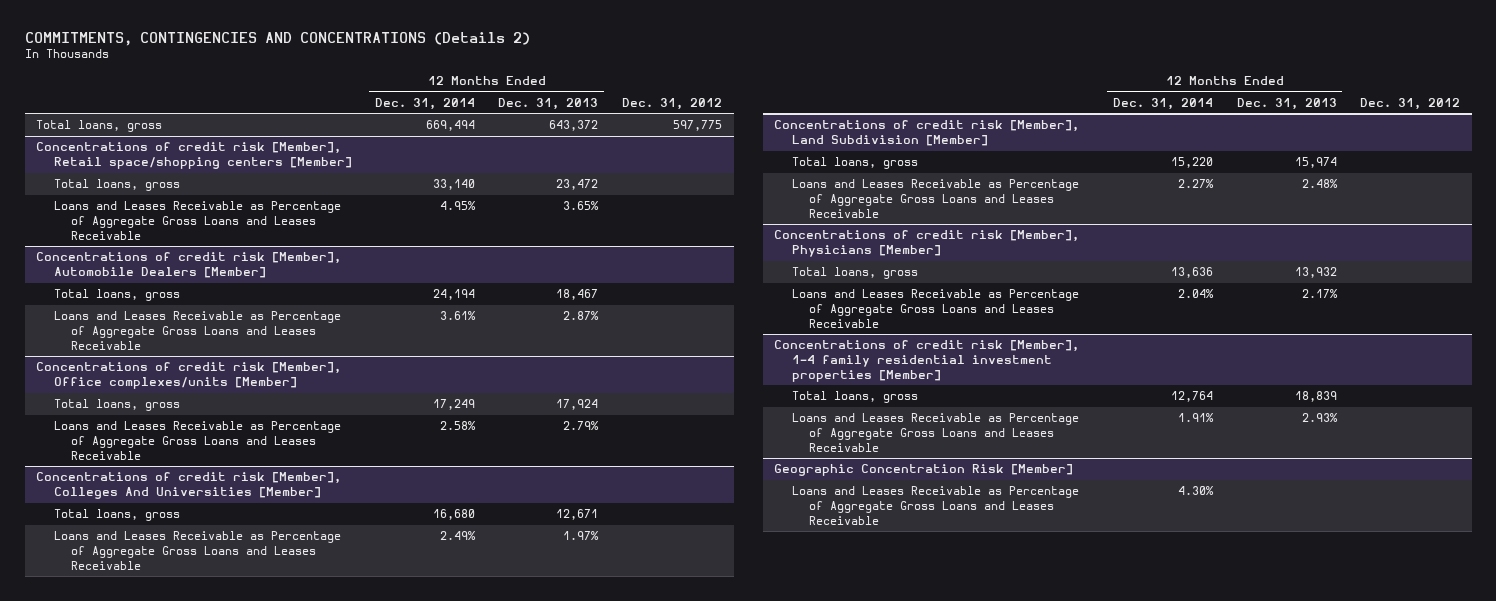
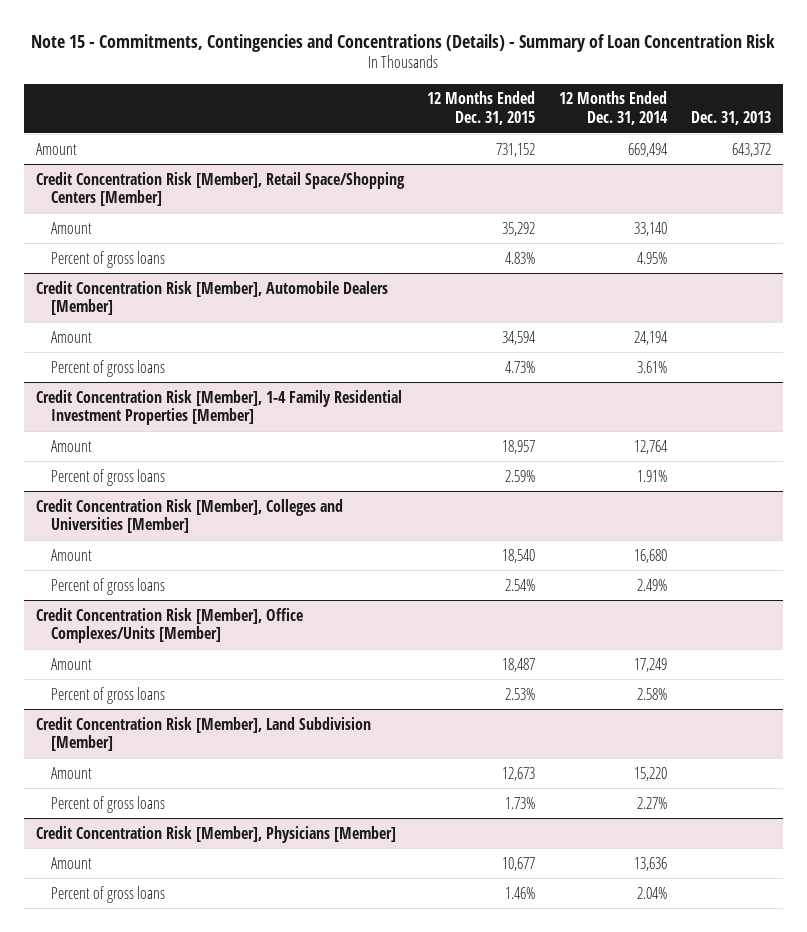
- COMMITMENTS, CONTINGENCIES AND CONCENTRATIONS (Details 2)
+ Note 15 - Commitments, Contingencies and Concentrations (Details) - Summary of Loan Concentration Risk
- | 12 Months Ended Dec. 31, 2014 | 12 Months Ended Dec. 31, 2013 | Dec. 31, 2012
+ | 12 Months Ended Dec. 31, 2015 | 12 Months Ended Dec. 31, 2014 | Dec. 31, 2013
- Total loans, gross | 669,494 | 643,372 | 597,775
- Concentrations of credit risk [Member], Retail space/shopping centers [Member]
- Total loans, gross | 33,140 | 23,472 |
- Loans and Leases Receivable as Percentage of Aggregate Gross Loans and Leases Receivable | 4.95% | 3.65% |
- Concentrations of credit risk [Member], Automobile Dealers [Member]
- Total loans, gross | 24,194 | 18,467 |
- Loans and Leases Receivable as Percentage of Aggregate Gross Loans and Leases Receivable | 3.61% | 2.87% |
- Concentrations of credit risk [Member], Office complexes/units [Member]
- Total loans, gross | 17,249 | 17,924 |
- Loans and Leases Receivable as Percentage of Aggregate Gross Loans and Leases Receivable | 2.58% | 2.79% |
- Concentrations of credit risk [Member], Colleges And Universities [Member]
- Total loans, gross | 16,680 | 12,671 |
- Loans and Leases Receivable as Percentage of Aggregate Gross Loans and Leases Receivable | 2.49% | 1.97% |
- Concentrations of credit risk [Member], Land Subdivision [Member]
- Total loans, gross | 15,220 | 15,974 |
- Loans and Leases Receivable as Percentage of Aggregate Gross Loans and Leases Receivable | 2.27% | 2.48% |
- Concentrations of credit risk [Member], Physicians [Member]
- Total loans, gross | 13,636 | 13,932 |
- Loans and Leases Receivable as Percentage of Aggregate Gross Loans and Leases Receivable | 2.04% | 2.17% |
- Concentrations of credit risk [Member], 1-4 family residential investment properties [Member]
- Total loans, gross | 12,764 | 18,839 |
- Loans and Leases Receivable as Percentage of Aggregate Gross Loans and Leases Receivable | 1.91% | 2.93% |
- Geographic Concentration Risk [Member]
- Loans and Leases Receivable as Percentage of Aggregate Gross Loans and Leases Receivable | 4.30% | |
+ Amount | 731,152 | 669,494 | 643,372
+ Credit Concentration Risk [Member], Retail Space/Shopping Centers [Member]
+ Amount | 35,292 | 33,140 |
+ Percent of gross loans | 4.83% | 4.95% |
+ Credit Concentration Risk [Member], Automobile Dealers [Member]
+ Amount | 34,594 | 24,194 |
+ Percent of gross loans | 4.73% | 3.61% |
+ Credit Concentration Risk [Member], 1-4 Family Residential Investment Properties [Member]
+ Amount | 18,957 | 12,764 |
+ Percent of gross loans | 2.59% | 1.91% |
+ Credit Concentration Risk [Member], Colleges and Universities [Member]
+ Amount | 18,540 | 16,680 |
+ Percent of gross loans | 2.54% | 2.49% |
+ Credit Concentration Risk [Member], Office Complexes/Units [Member]
+ Amount | 18,487 | 17,249 |
+ Percent of gross loans | 2.53% | 2.58% |
+ Credit Concentration Risk [Member], Land Subdivision [Member]
+ Amount | 12,673 | 15,220 |
+ Percent of gross loans | 1.73% | 2.27% |
+ Credit Concentration Risk [Member], Physicians [Member]
+ Amount | 10,677 | 13,636 |
+ Percent of gross loans | 1.46% | 2.04% |

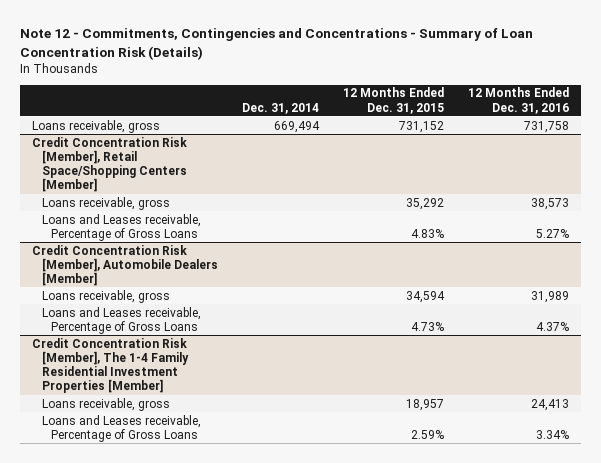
- Note 15 - Commitments, Contingencies and Concentrations (Details) - Summary of Loan Concentration Risk
+ Note 12 - Commitments, Contingencies and Concentrations - Summary of Loan Concentration Risk (Details)
- | 12 Months Ended Dec. 31, 2015 | 12 Months Ended Dec. 31, 2014 | Dec. 31, 2013
+ | Dec. 31, 2014 | 12 Months Ended Dec. 31, 2015 | 12 Months Ended Dec. 31, 2016
- Amount | 731,152 | 669,494 | 643,372
+ Loans receivable, gross | 669,494 | 731,152 | 731,758
@ Credit Concentration Risk [Member], Retail Space/Shopping Centers [Member]
- Amount | 35,292 | 33,140 |
- Percent of gross loans | 4.83% | 4.95% |
+ Loans receivable, gross | | 35,292 | 38,573
+ Loans and Leases receivable, Percentage of Gross Loans | | 4.83% | 5.27%
@ Credit Concentration Risk [Member], Automobile Dealers [Member]
- Amount | 34,594 | 24,194 |
- Percent of gross loans | 4.73% | 3.61% |
- Credit Concentration Risk [Member], 1-4 Family Residential Investment Properties [Member]
- Amount | 18,957 | 12,764 |
- Percent of gross loans | 2.59% | 1.91% |
- Credit Concentration Risk [Member], Colleges and Universities [Member]
- Amount | 18,540 | 16,680 |
- Percent of gross loans | 2.54% | 2.49% |
- Credit Concentration Risk [Member], Office Complexes/Units [Member]
- Amount | 18,487 | 17,249 |
- Percent of gross loans | 2.53% | 2.58% |
- Credit Concentration Risk [Member], Land Subdivision [Member]
- Amount | 12,673 | 15,220 |
- Percent of gross loans | 1.73% | 2.27% |
- Credit Concentration Risk [Member], Physicians [Member]
- Amount | 10,677 | 13,636 |
- Percent of gross loans | 1.46% | 2.04% |
@ Credit Concentration Risk [Member], Automobile Dealers [Member]
+ Loans receivable, gross | | 34,594 | 31,989
+ Loans and Leases receivable, Percentage of Gross Loans | | 4.73% | 4.37%
+ Credit Concentration Risk [Member], The 1-4 Family Residential Investment Properties [Member]
+ Loans receivable, gross | | 18,957 | 24,413
+ Loans and Leases receivable, Percentage of Gross Loans | | 2.59% | 3.34%

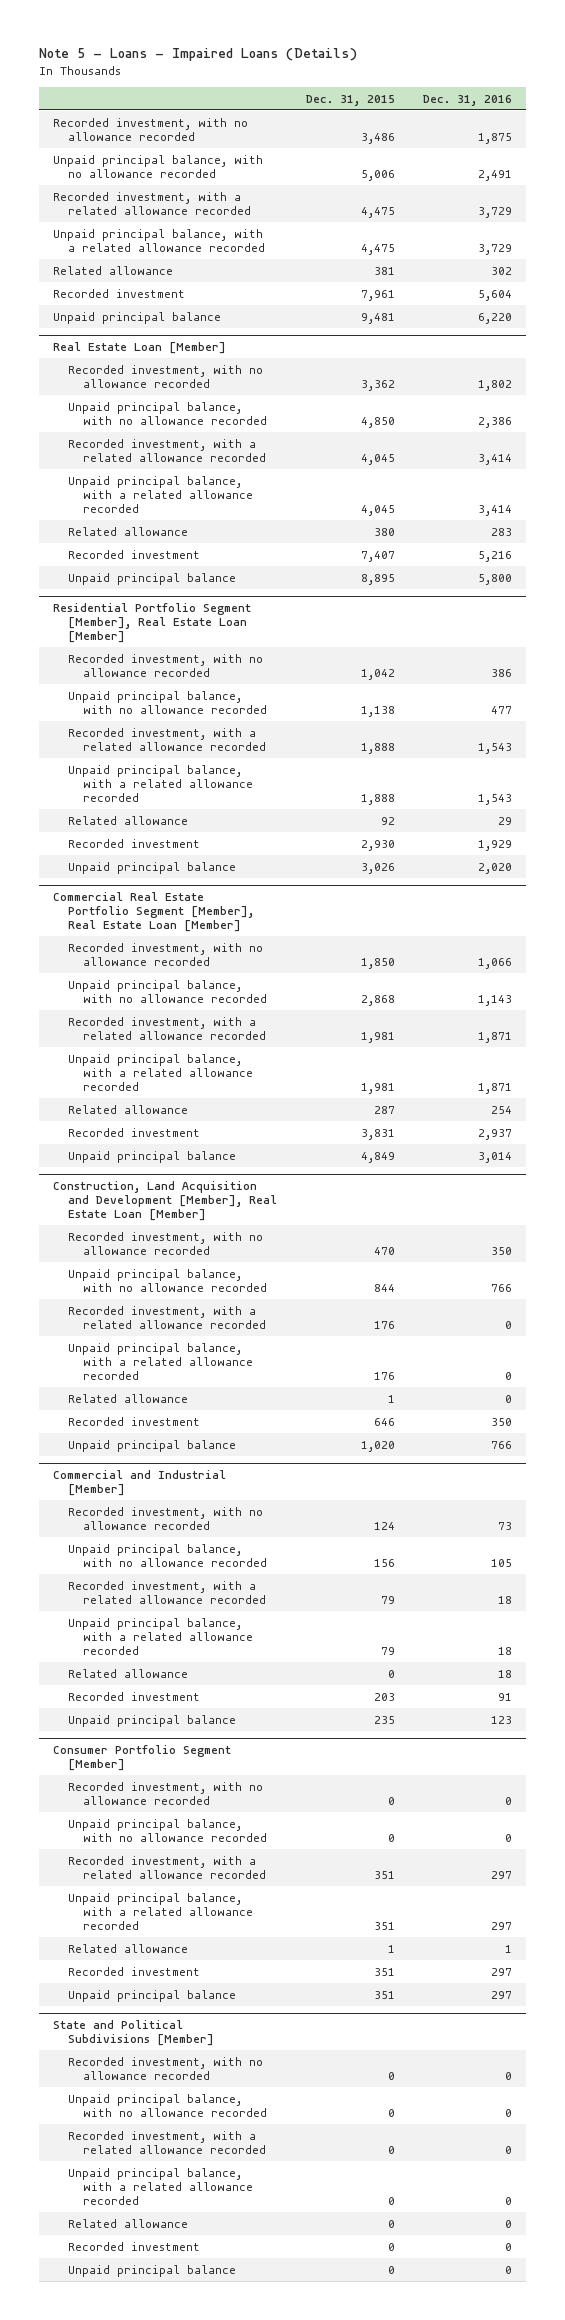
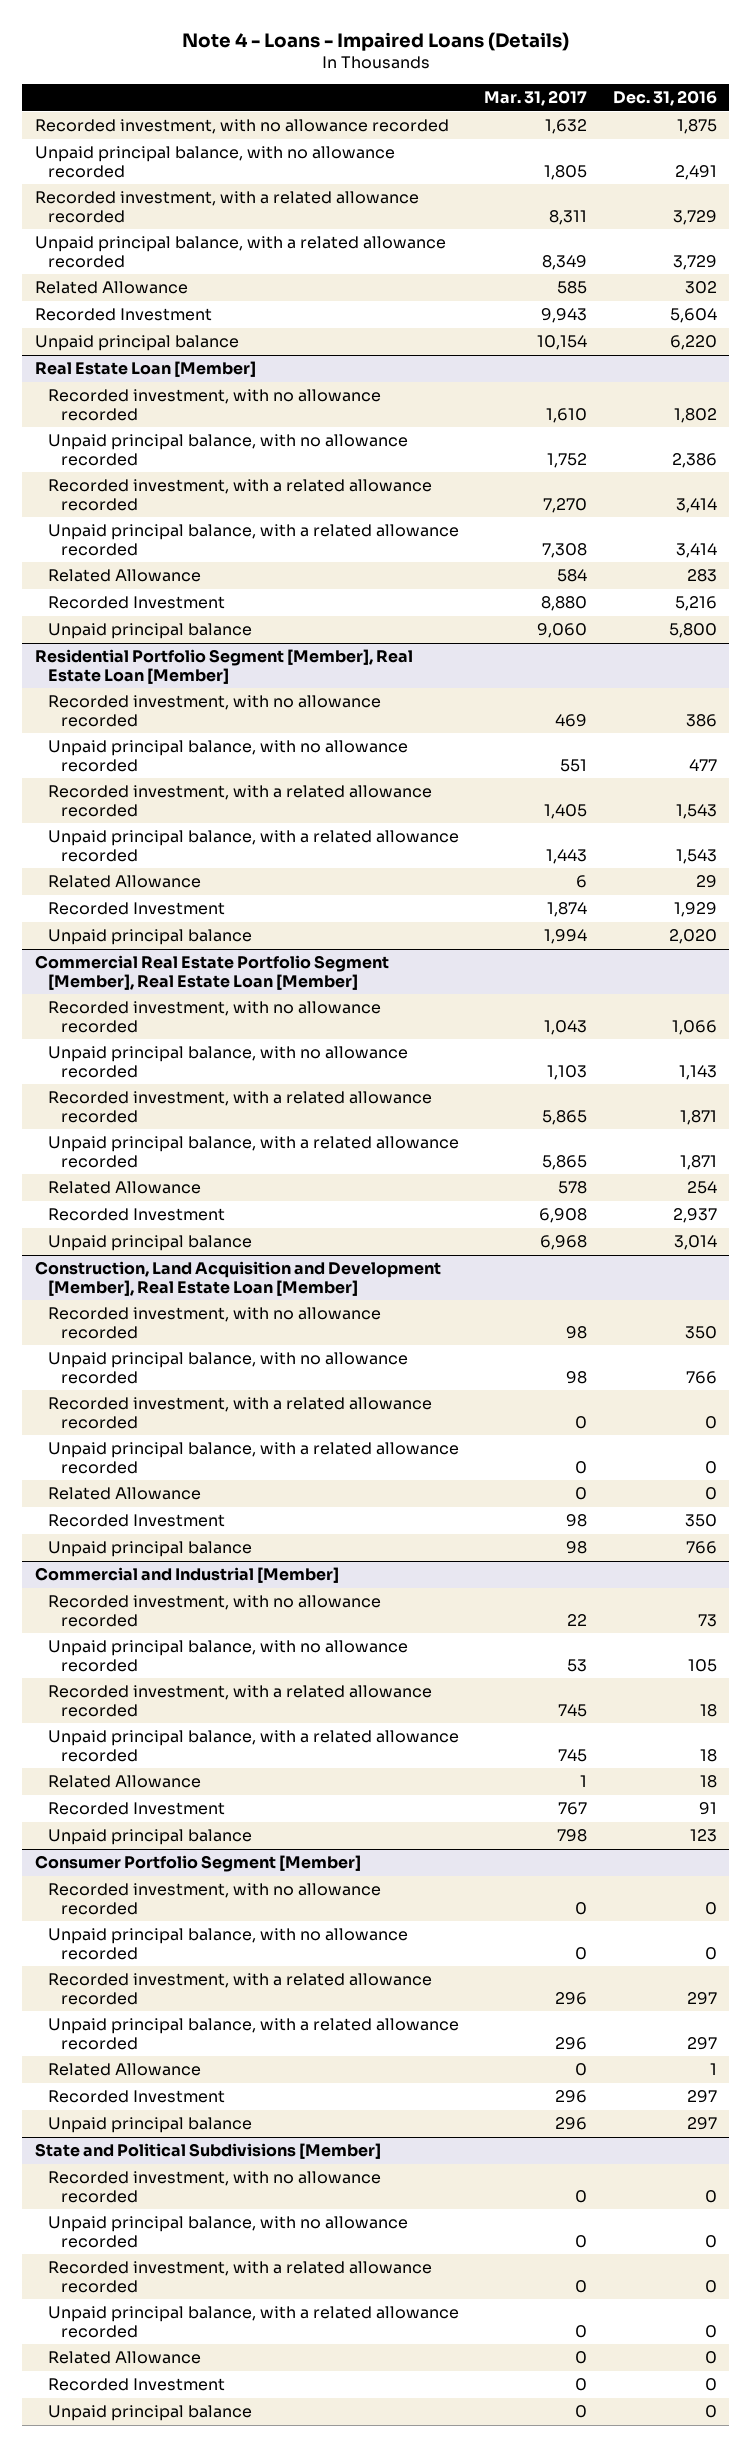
- Note 5 - Loans - Impaired Loans (Details)
+ Note 4 - Loans - Impaired Loans (Details)
- | Dec. 31, 2015 | Dec. 31, 2016
+ | Mar. 31, 2017 | Dec. 31, 2016
- Related allowance | 381 | 302
- Recorded investment | 7,961 | 5,604
+ Related Allowance | 585 | 302
+ Recorded Investment | 9,943 | 5,604
@ Real Estate Loan [Member]
- Related allowance | 380 | 283
- Recorded investment | 7,407 | 5,216
+ Related Allowance | 584 | 283
+ Recorded Investment | 8,880 | 5,216
@ Residential Portfolio Segment [Member], Real Estate Loan [Member]
- Related allowance | 92 | 29
- Recorded investment | 2,930 | 1,929
+ Related Allowance | 6 | 29
+ Recorded Investment | 1,874 | 1,929
@ Commercial Real Estate Portfolio Segment [Member], Real Estate Loan [Member]
- Related allowance | 287 | 254
- Recorded investment | 3,831 | 2,937
+ Related Allowance | 578 | 254
+ Recorded Investment | 6,908 | 2,937
@ Construction, Land Acquisition and Development [Member], Real Estate Loan [Member]
- Related allowance | 1 | 0
- Recorded investment | 646 | 350
+ Related Allowance | 0 | 0
+ Recorded Investment | 98 | 350
@ Commercial and Industrial [Member]
- Related allowance | 0 | 18
- Recorded investment | 203 | 91
+ Related Allowance | 1 | 18
+ Recorded Investment | 767 | 91
@ Consumer Portfolio Segment [Member]
- Related allowance | 1 | 1
- Recorded investment | 351 | 297
+ Related Allowance | 0 | 1
+ Recorded Investment | 296 | 297
@ State and Political Subdivisions [Member]
- Related allowance | 0 | 0
- Recorded investment | 0 | 0
+ Related Allowance | 0 | 0
+ Recorded Investment | 0 | 0

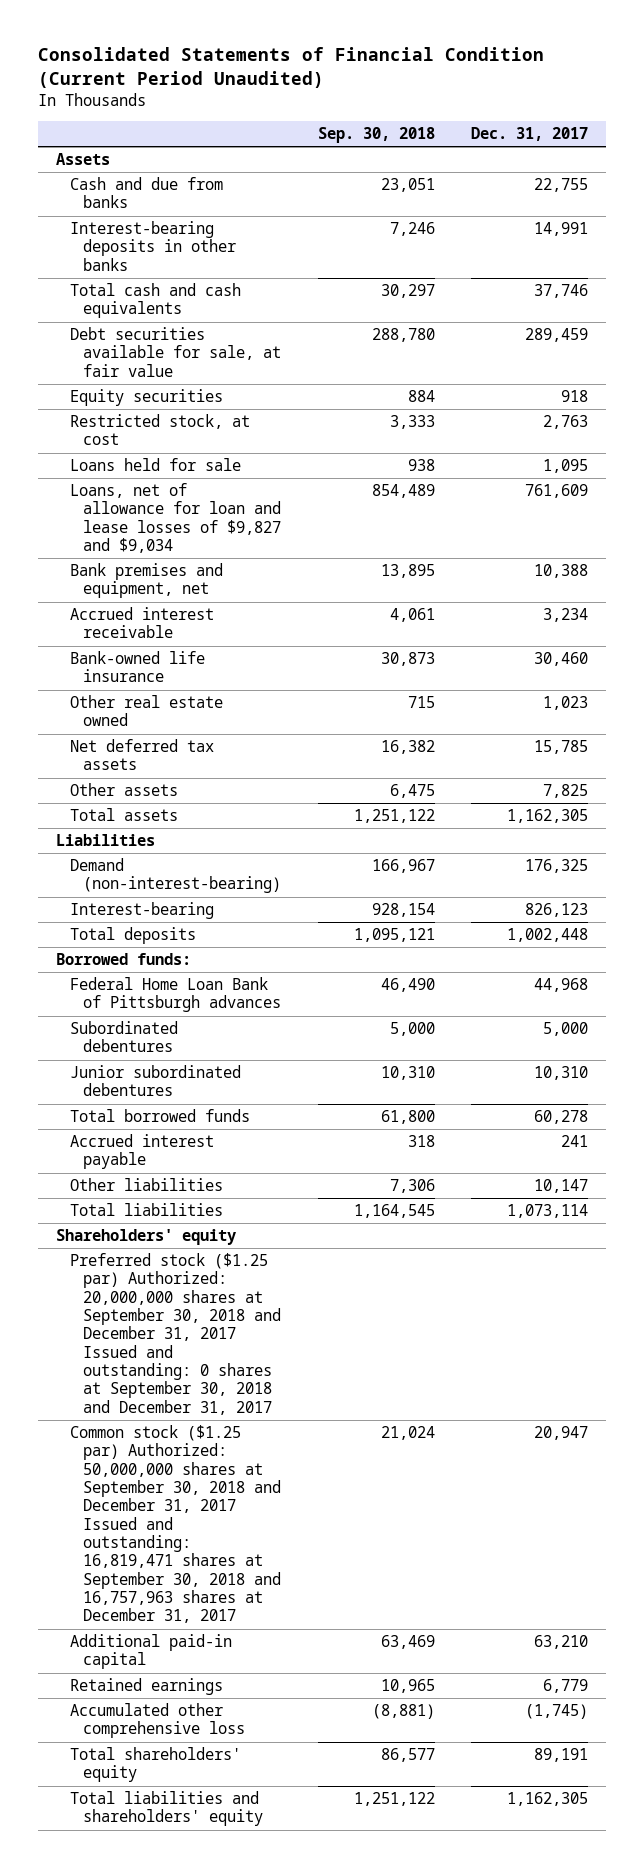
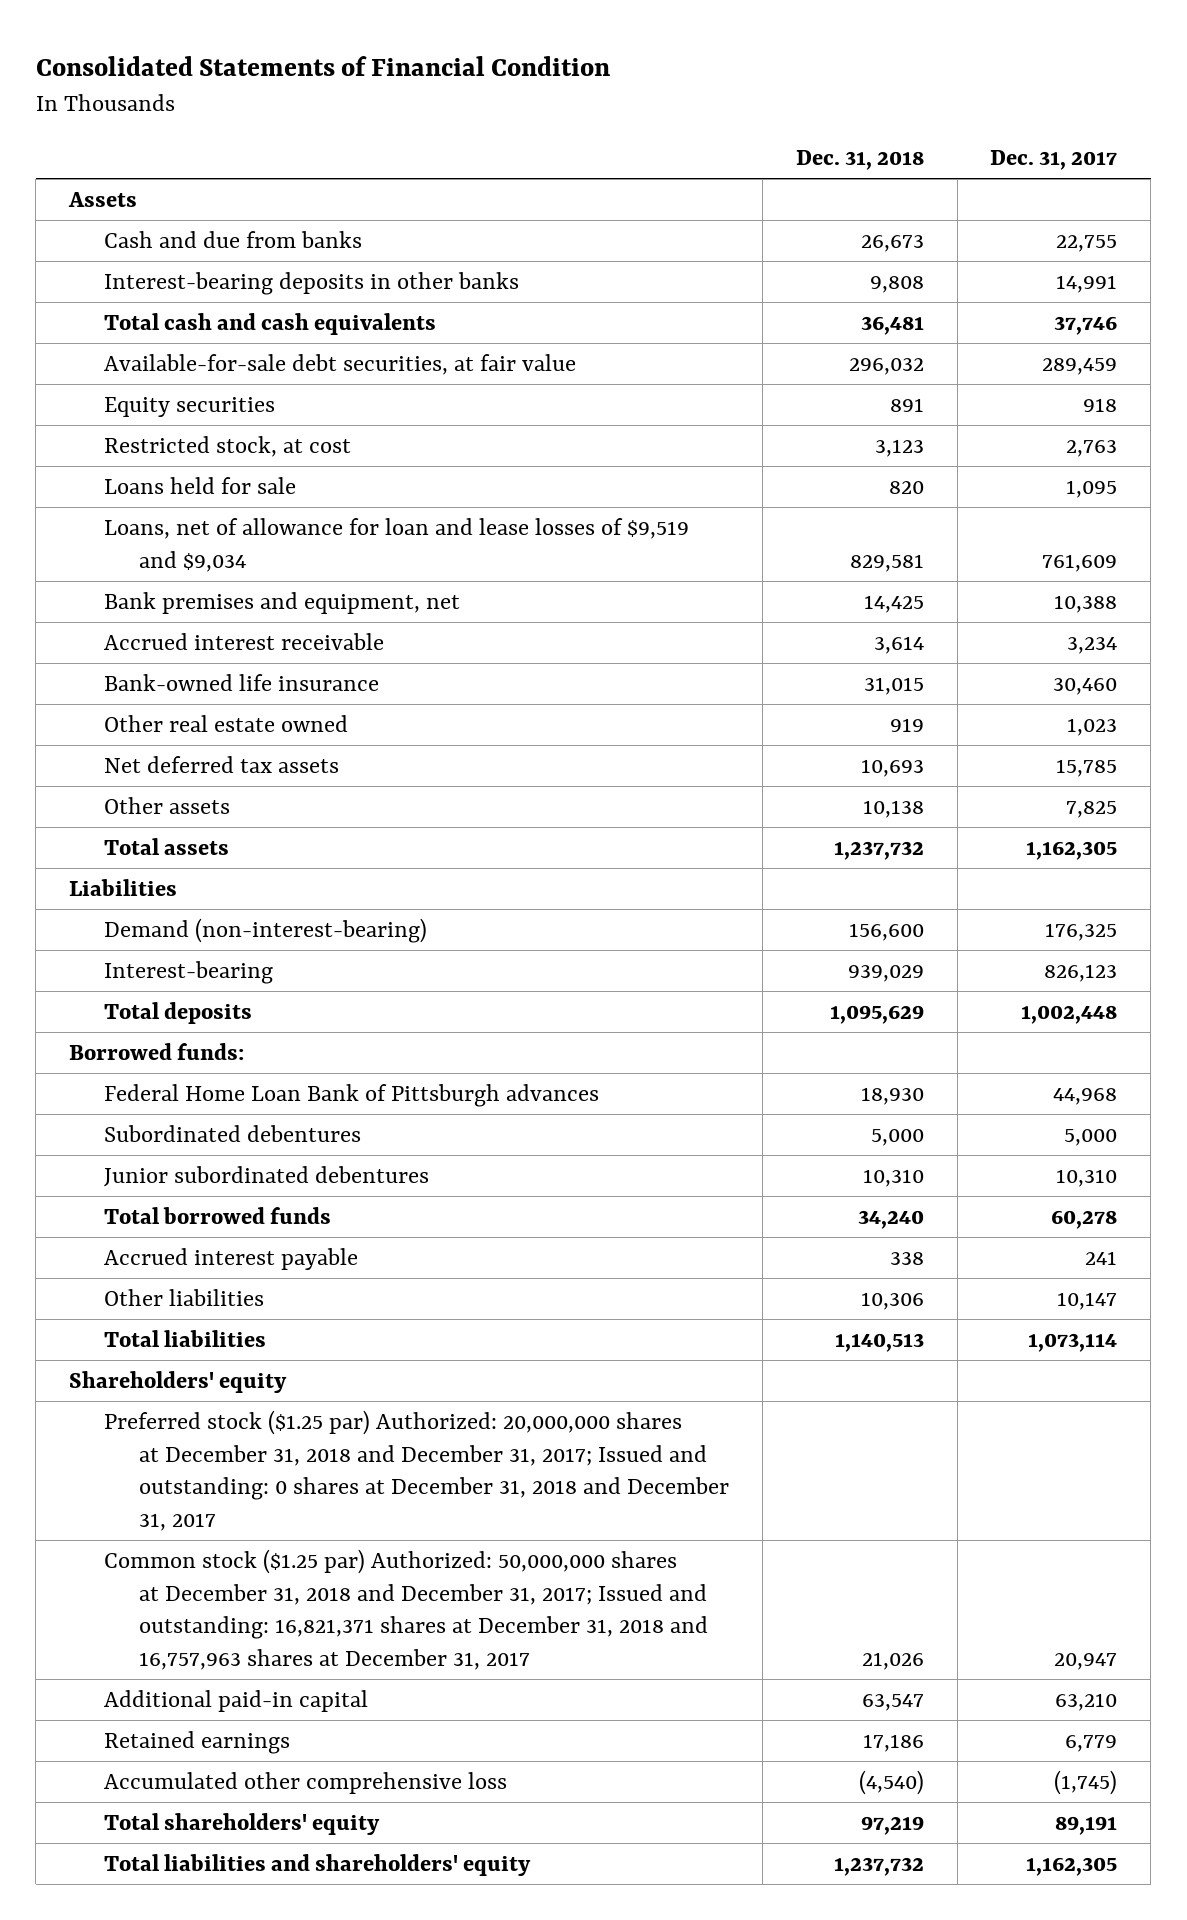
- Consolidated Statements of Financial Condition (Current Period Unaudited)
+ Consolidated Statements of Financial Condition
- | Sep. 30, 2018 | Dec. 31, 2017
+ | Dec. 31, 2018 | Dec. 31, 2017
- Debt securities available for sale, at fair value | 288,780 | 289,459
+ Available-for-sale debt securities, at fair value | 296,032 | 289,459
- Loans, net of allowance for loan and lease losses of $9,827 and $9,034 | 854,489 | 761,609
+ Loans, net of allowance for loan and lease losses of $9,519 and $9,034 | 829,581 | 761,609
- Preferred stock ($1.25 par) Authorized: 20,000,000 shares at September 30, 2018 and December 31, 2017 Issued and outstanding: 0 shares at September 30, 2018 and December 31, 2017
- Common stock ($1.25 par) Authorized: 50,000,000 shares at September 30, 2018 and December 31, 2017 Issued and outstanding: 16,819,471 shares at September 30, 2018 and 16,757,963 shares at December 31, 2017 | 21,024 | 20,947
+ Preferred stock ($1.25 par) Authorized: 20,000,000 shares at December 31, 2018 and December 31, 2017; Issued and outstanding: 0 shares at December 31, 2018 and December 31, 2017
+ Common stock ($1.25 par) Authorized: 50,000,000 shares at December 31, 2018 and December 31, 2017; Issued and outstanding: 16,821,371 shares at December 31, 2018 and 16,757,963 shares at December 31, 2017 | 21,026 | 20,947

